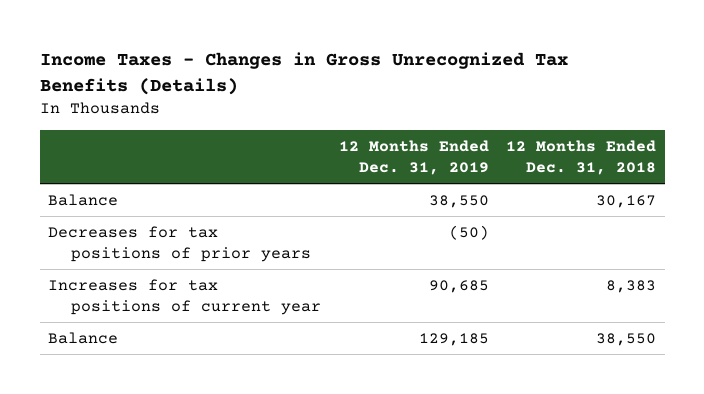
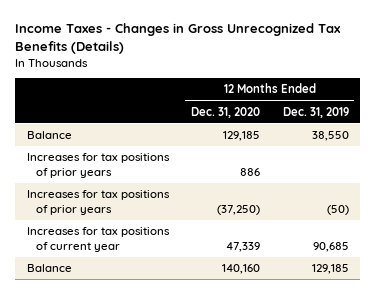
- | 12 Months Ended Dec. 31, 2019 | 12 Months Ended Dec. 31, 2018
+ | 12 Months Ended Dec. 31, 2020 | 12 Months Ended Dec. 31, 2019
- Decreases for tax positions of prior years | (50) |
+ Increases for tax positions of prior years | 886 |
+ Increases for tax positions of prior years | (37,250) | (50)

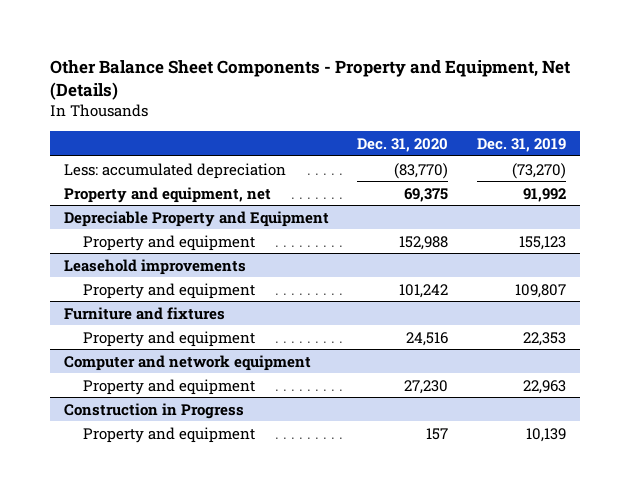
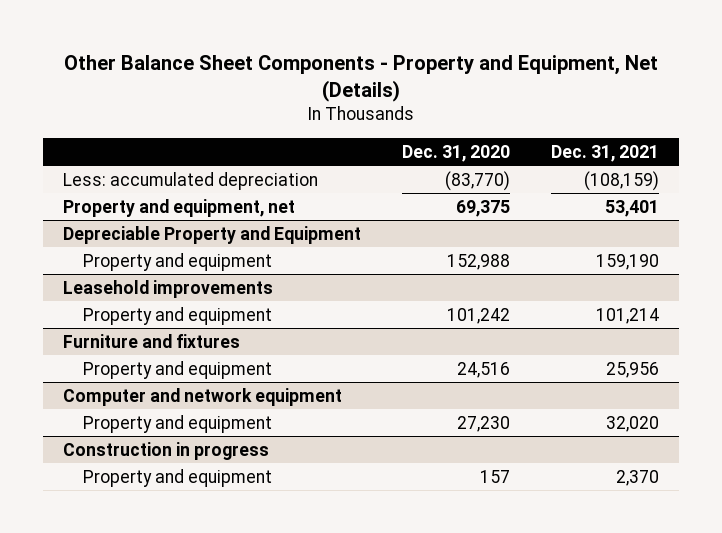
- | Dec. 31, 2020 | Dec. 31, 2019
+ | Dec. 31, 2020 | Dec. 31, 2021
- Construction in Progress
+ Construction in progress

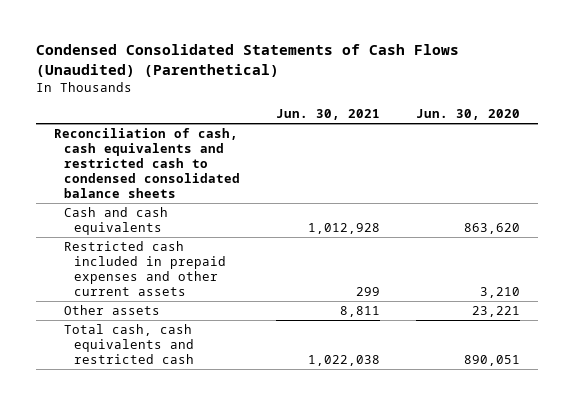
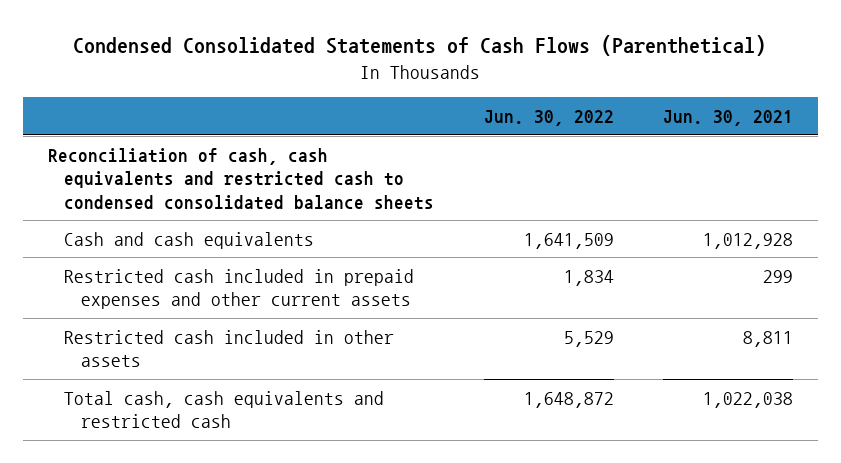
- Condensed Consolidated Statements of Cash Flows (Unaudited) (Parenthetical)
+ Condensed Consolidated Statements of Cash Flows (Parenthetical)
- | Jun. 30, 2021 | Jun. 30, 2020
+ | Jun. 30, 2022 | Jun. 30, 2021
- Other assets | 8,811 | 23,221
+ Restricted cash included in other assets | 5,529 | 8,811

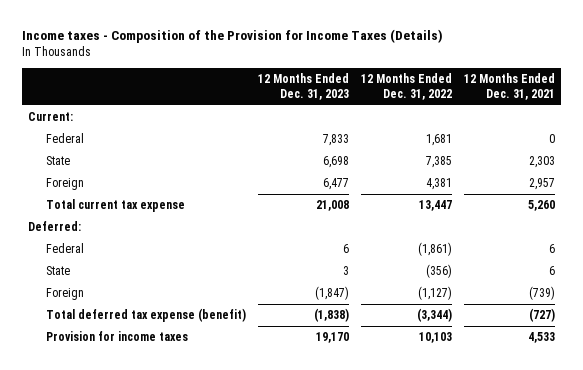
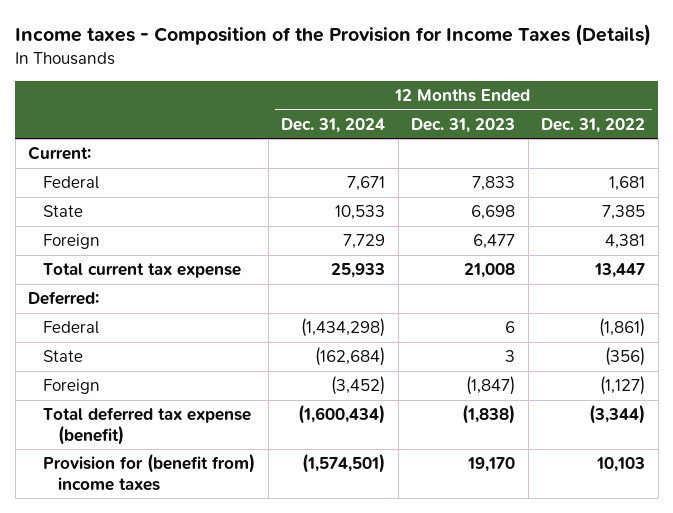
- | 12 Months Ended Dec. 31, 2023 | 12 Months Ended Dec. 31, 2022 | 12 Months Ended Dec. 31, 2021
+ | 12 Months Ended Dec. 31, 2024 | 12 Months Ended Dec. 31, 2023 | 12 Months Ended Dec. 31, 2022
- Provision for income taxes | 19,170 | 10,103 | 4,533
+ Provision for (benefit from) income taxes | (1,574,501) | 19,170 | 10,103

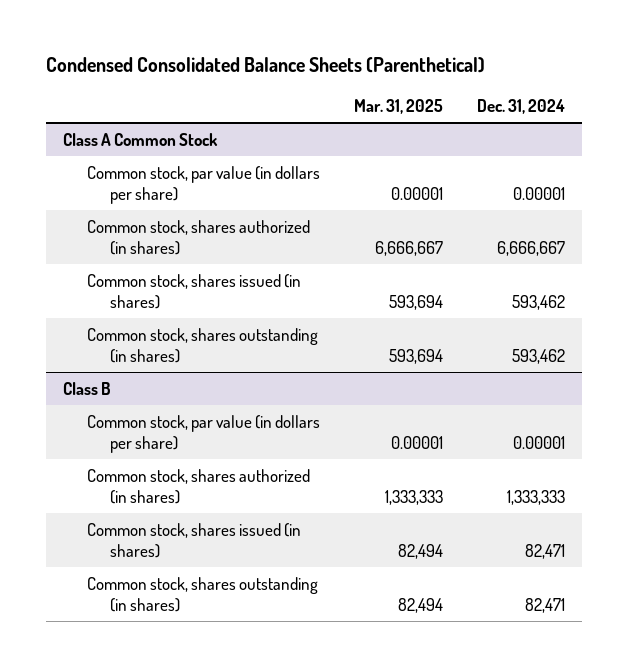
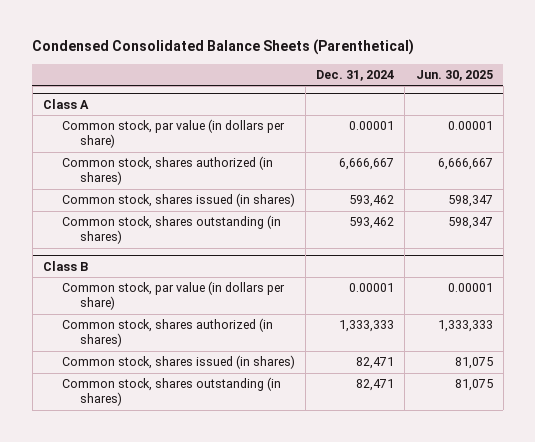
- | Mar. 31, 2025 | Dec. 31, 2024
+ | Dec. 31, 2024 | Jun. 30, 2025
- Class A Common Stock
+ Class A

